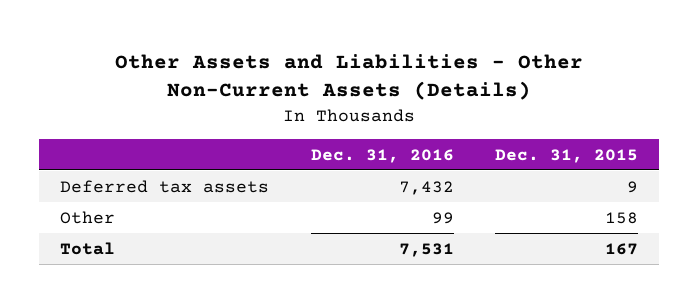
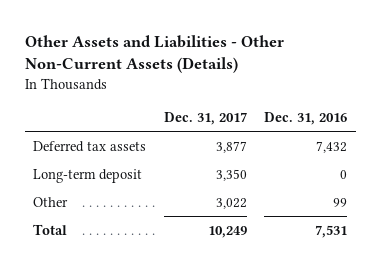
- | Dec. 31, 2016 | Dec. 31, 2015
+ | Dec. 31, 2017 | Dec. 31, 2016
+ Long-term deposit | 3,350 | 0

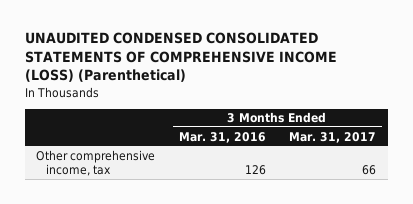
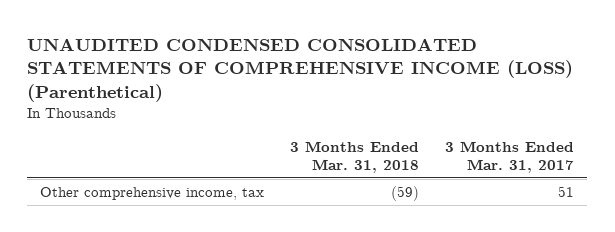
- | 3 Months Ended Mar. 31, 2016 | 3 Months Ended Mar. 31, 2017
+ | 3 Months Ended Mar. 31, 2018 | 3 Months Ended Mar. 31, 2017
- Other comprehensive income, tax | 126 | 66
+ Other comprehensive income, tax | (59) | 51

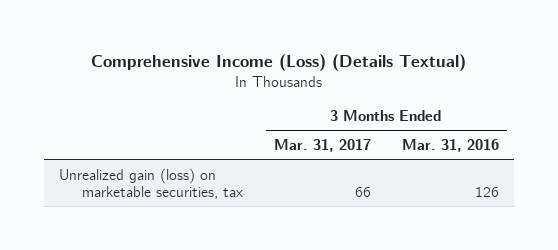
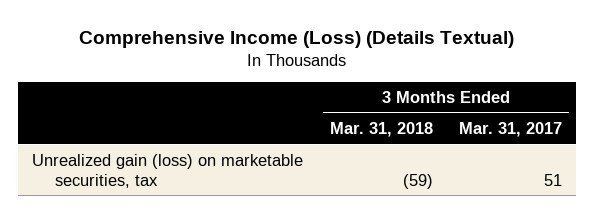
- | 3 Months Ended Mar. 31, 2017 | 3 Months Ended Mar. 31, 2016
+ | 3 Months Ended Mar. 31, 2018 | 3 Months Ended Mar. 31, 2017
- Unrealized gain (loss) on marketable securities, tax | 66 | 126
+ Unrealized gain (loss) on marketable securities, tax | (59) | 51

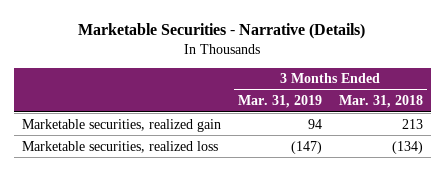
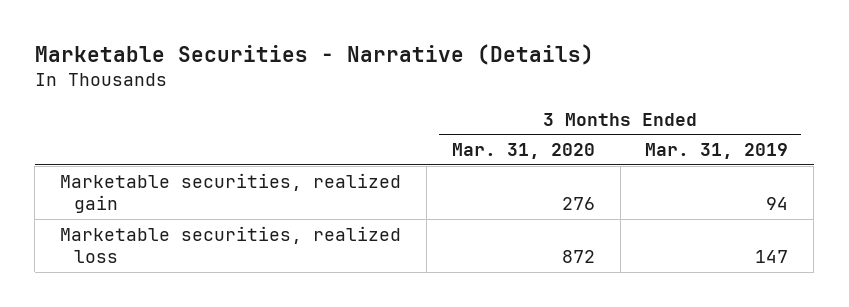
- | 3 Months Ended Mar. 31, 2019 | 3 Months Ended Mar. 31, 2018
+ | 3 Months Ended Mar. 31, 2020 | 3 Months Ended Mar. 31, 2019
- Marketable securities, realized loss | (147) | (134)
+ Marketable securities, realized loss | 872 | 147

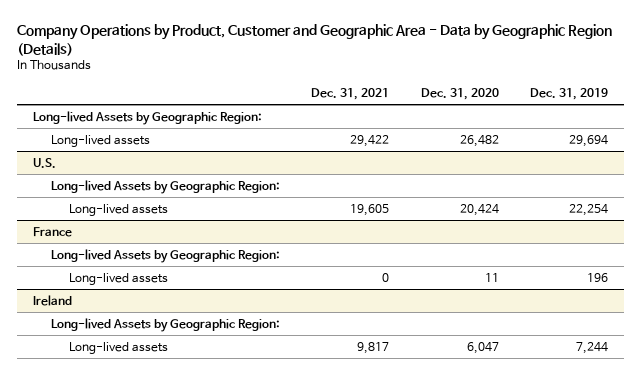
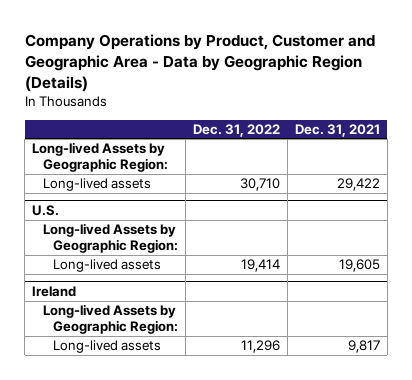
- | Dec. 31, 2021 | Dec. 31, 2020 | Dec. 31, 2019
+ | Dec. 31, 2022 | Dec. 31, 2021
- France
- Long-lived Assets by Geographic Region:
- Long-lived assets | 0 | 11 | 196

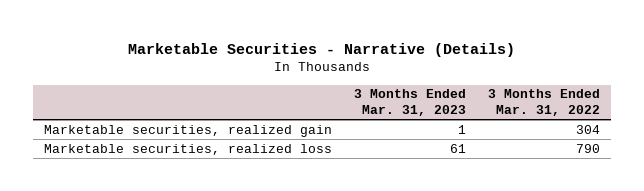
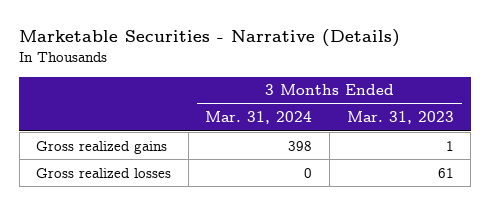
- | 3 Months Ended Mar. 31, 2023 | 3 Months Ended Mar. 31, 2022
+ | 3 Months Ended Mar. 31, 2024 | 3 Months Ended Mar. 31, 2023
- Marketable securities, realized gain | 1 | 304
- Marketable securities, realized loss | 61 | 790
+ Gross realized gains | 398 | 1
+ Gross realized losses | 0 | 61

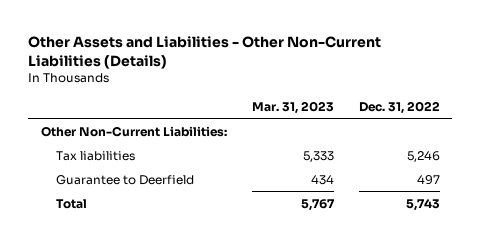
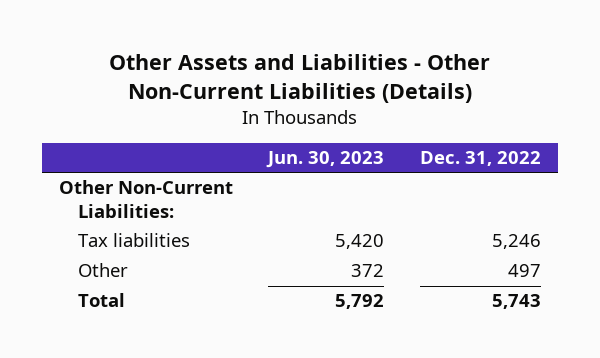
- | Mar. 31, 2023 | Dec. 31, 2022
+ | Jun. 30, 2023 | Dec. 31, 2022
- Guarantee to Deerfield | 434 | 497
+ Other | 372 | 497

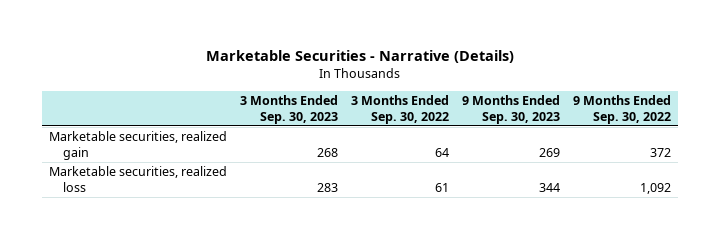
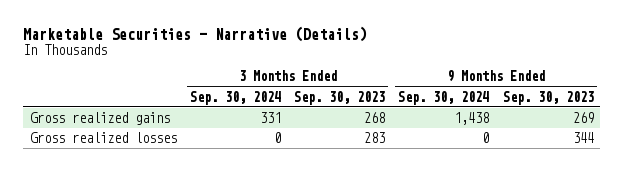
- | 3 Months Ended Sep. 30, 2023 | 3 Months Ended Sep. 30, 2022 | 9 Months Ended Sep. 30, 2023 | 9 Months Ended Sep. 30, 2022
+ | 3 Months Ended Sep. 30, 2024 | 3 Months Ended Sep. 30, 2023 | 9 Months Ended Sep. 30, 2024 | 9 Months Ended Sep. 30, 2023
- Marketable securities, realized gain | 268 | 64 | 269 | 372
- Marketable securities, realized loss | 283 | 61 | 344 | 1,092
+ Gross realized gains | 331 | 268 | 1,438 | 269
+ Gross realized losses | 0 | 283 | 0 | 344

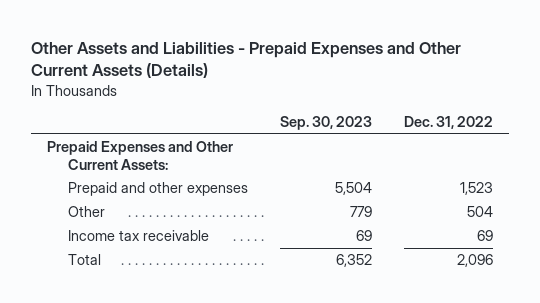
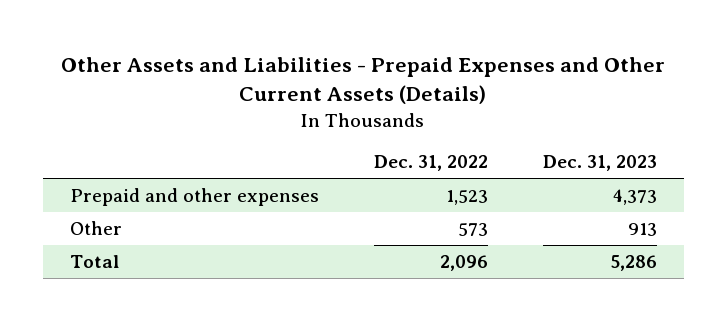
- | Sep. 30, 2023 | Dec. 31, 2022
+ | Dec. 31, 2022 | Dec. 31, 2023
- Prepaid Expenses and Other Current Assets:
- Other | 779 | 504
- Income tax receivable | 69 | 69
+ Other | 573 | 913

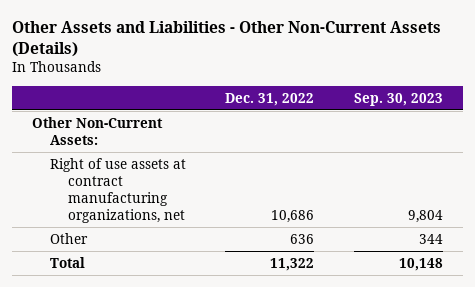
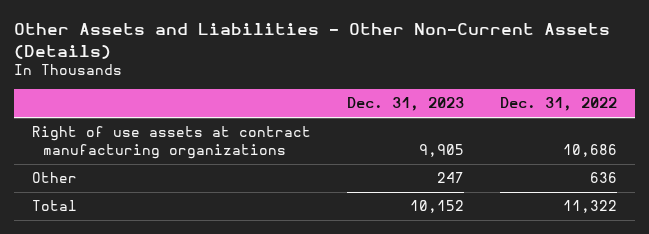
- | Dec. 31, 2022 | Sep. 30, 2023
+ | Dec. 31, 2023 | Dec. 31, 2022
- Other Non-Current Assets:
- Right of use assets at contract manufacturing organizations, net | 10,686 | 9,804
+ Right of use assets at contract manufacturing organizations | 9,905 | 10,686

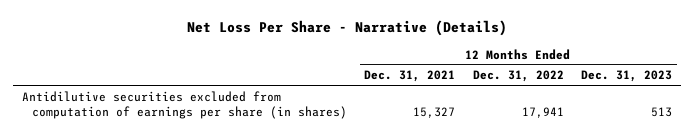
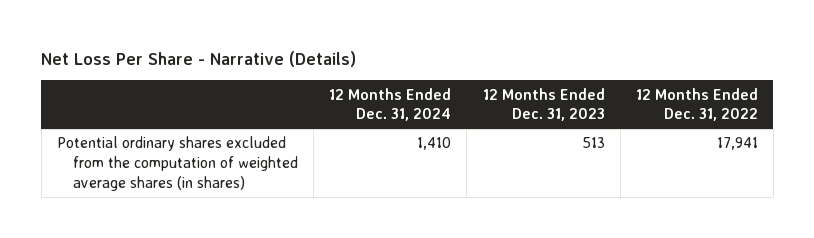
- | 12 Months Ended Dec. 31, 2021 | 12 Months Ended Dec. 31, 2022 | 12 Months Ended Dec. 31, 2023
+ | 12 Months Ended Dec. 31, 2024 | 12 Months Ended Dec. 31, 2023 | 12 Months Ended Dec. 31, 2022
- Antidilutive securities excluded from computation of earnings per share (in shares) | 15,327 | 17,941 | 513
+ Potential ordinary shares excluded from the computation of weighted average shares (in shares) | 1,410 | 513 | 17,941

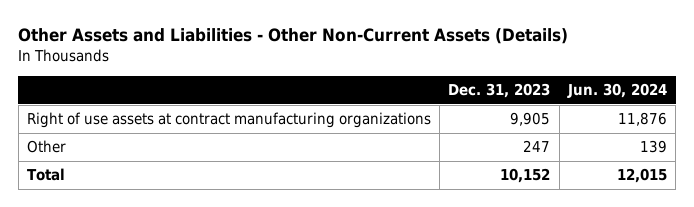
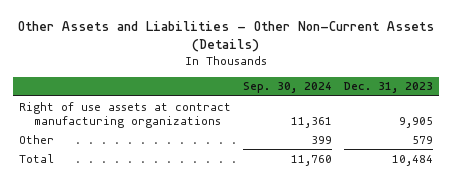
- | Dec. 31, 2023 | Jun. 30, 2024
+ | Sep. 30, 2024 | Dec. 31, 2023
- Other | 247 | 139
- Total | 10,152 | 12,015
+ Other | 399 | 579
+ Total | 11,760 | 10,484

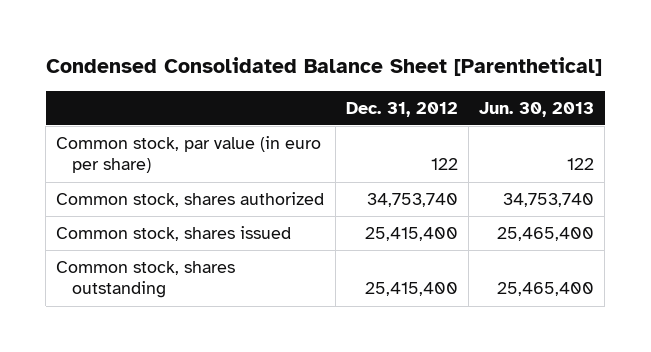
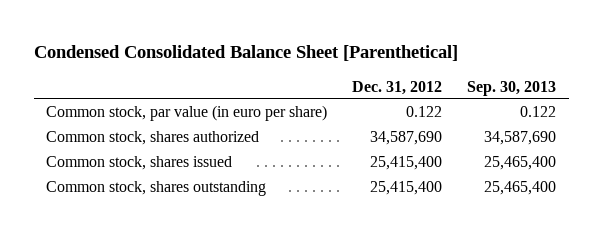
- | Dec. 31, 2012 | Jun. 30, 2013
+ | Dec. 31, 2012 | Sep. 30, 2013
- Common stock, par value (in euro per share) | 122 | 122
- Common stock, shares authorized | 34,753,740 | 34,753,740
+ Common stock, par value (in euro per share) | 0.122 | 0.122
+ Common stock, shares authorized | 34,587,690 | 34,587,690

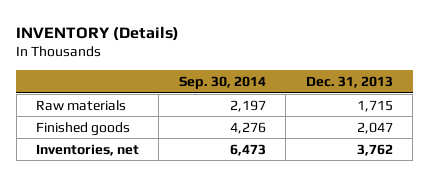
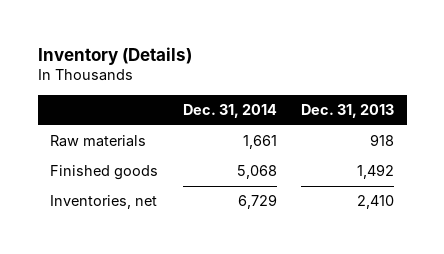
- INVENTORY (Details)
+ Inventory (Details)
- | Sep. 30, 2014 | Dec. 31, 2013
+ | Dec. 31, 2014 | Dec. 31, 2013
- Raw materials | 2,197 | 1,715
- Finished goods | 4,276 | 2,047
- Inventories, net | 6,473 | 3,762
+ Raw materials | 1,661 | 918
+ Finished goods | 5,068 | 1,492
+ Inventories, net | 6,729 | 2,410

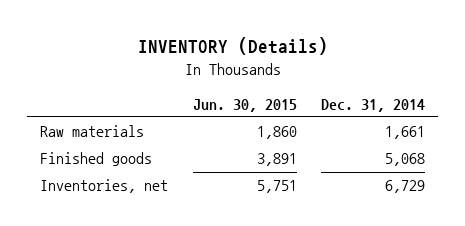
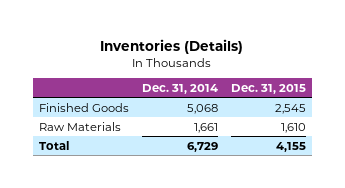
- INVENTORY (Details)
+ Inventories (Details)
- | Jun. 30, 2015 | Dec. 31, 2014
+ | Dec. 31, 2014 | Dec. 31, 2015
- Raw materials | 1,860 | 1,661
- Finished goods | 3,891 | 5,068
- Inventories, net | 5,751 | 6,729
+ Finished Goods | 5,068 | 2,545
+ Raw Materials | 1,661 | 1,610
+ Total | 6,729 | 4,155

